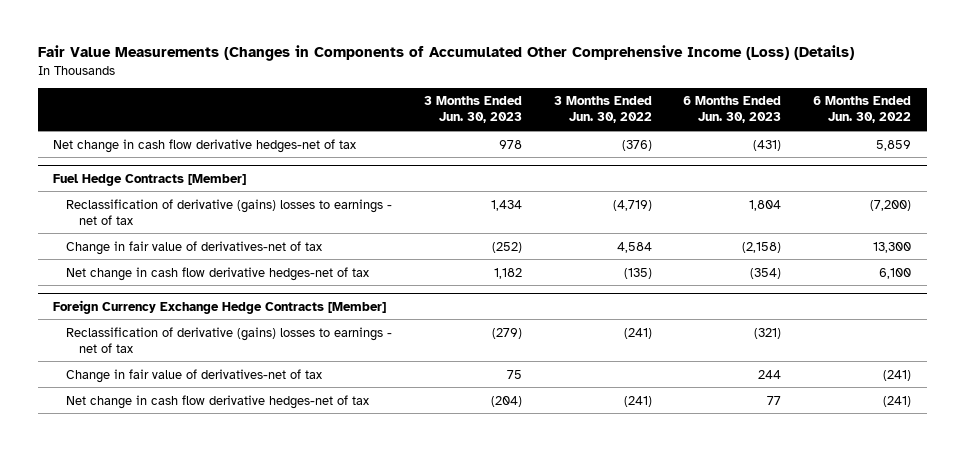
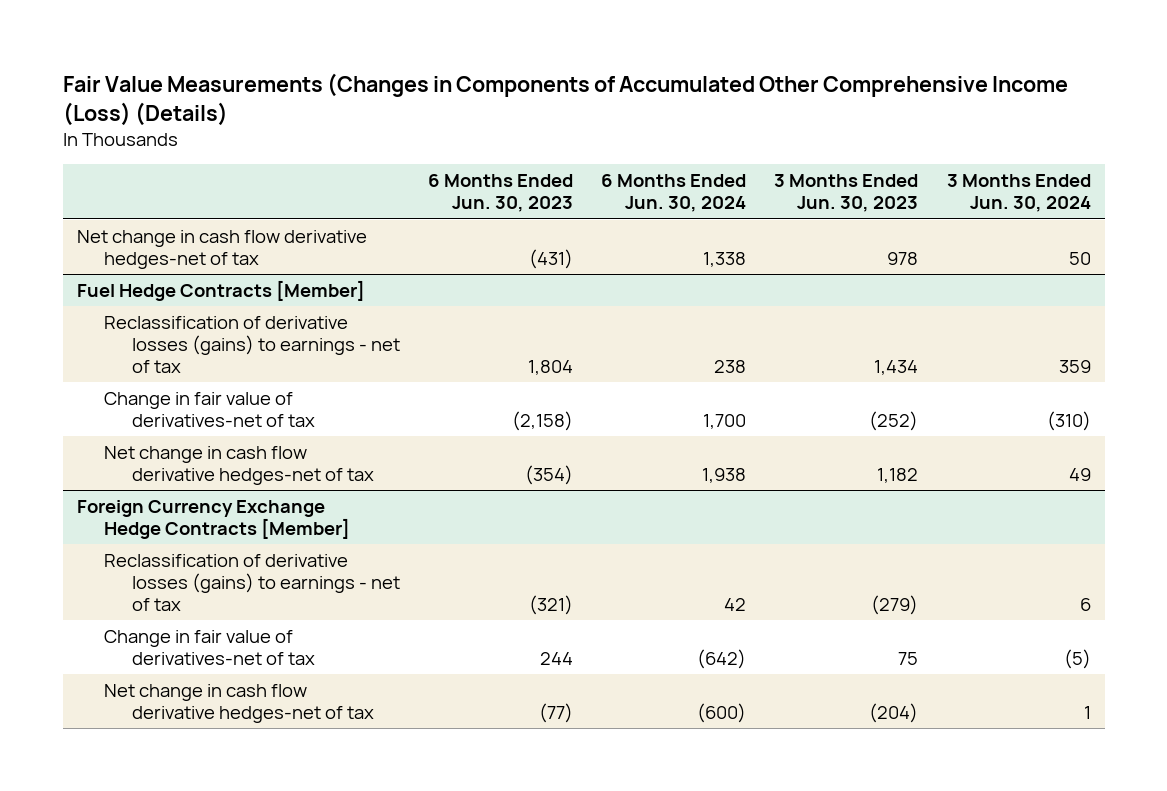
- | 3 Months Ended Jun. 30, 2023 | 3 Months Ended Jun. 30, 2022 | 6 Months Ended Jun. 30, 2023 | 6 Months Ended Jun. 30, 2022
+ | 6 Months Ended Jun. 30, 2023 | 6 Months Ended Jun. 30, 2024 | 3 Months Ended Jun. 30, 2023 | 3 Months Ended Jun. 30, 2024
@ Fuel Hedge Contracts [Member]
- Reclassification of derivative (gains) losses to earnings - net of tax | 1,434 | (4,719) | 1,804 | (7,200)
+ Reclassification of derivative losses (gains) to earnings - net of tax | 1,804 | 238 | 1,434 | 359
@ Foreign Currency Exchange Hedge Contracts [Member]
- Reclassification of derivative (gains) losses to earnings - net of tax | (279) | (241) | (321) |
+ Reclassification of derivative losses (gains) to earnings - net of tax | (321) | 42 | (279) | 6
- Net change in cash flow derivative hedges-net of tax | (204) | (241) | 77 | (241)
+ Net change in cash flow derivative hedges-net of tax | (77) | (600) | (204) | 1

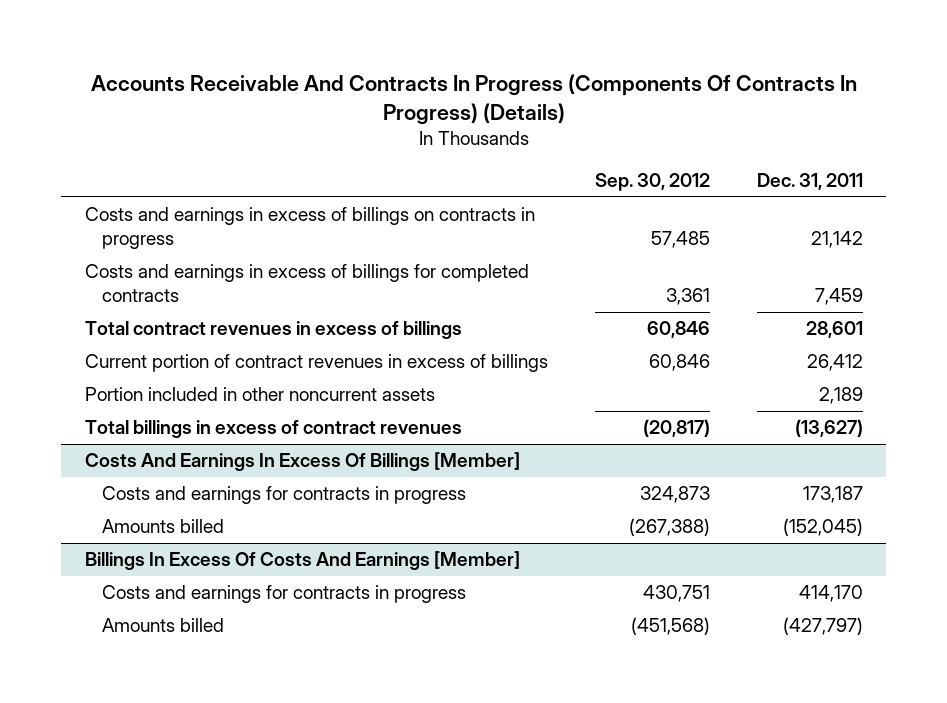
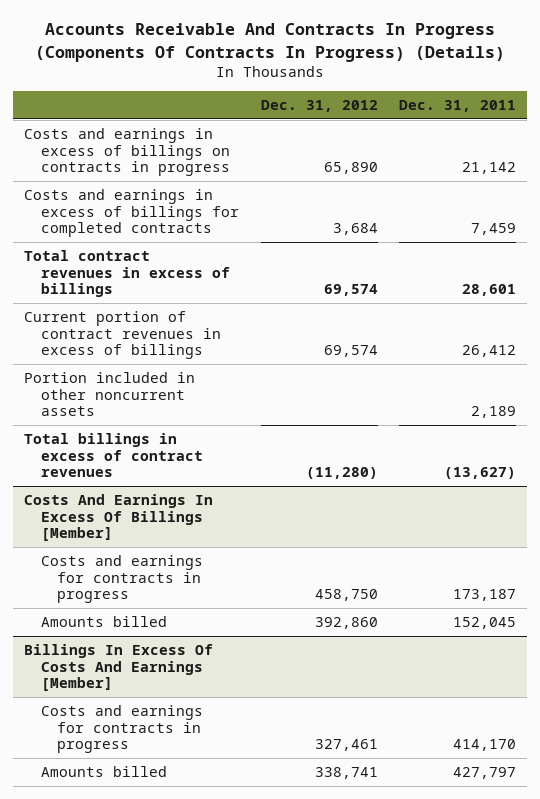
- | Sep. 30, 2012 | Dec. 31, 2011
+ | Dec. 31, 2012 | Dec. 31, 2011
@ Costs And Earnings In Excess Of Billings [Member]
- Amounts billed | (267,388) | (152,045)
+ Amounts billed | 392,860 | 152,045
@ Billings In Excess Of Costs And Earnings [Member]
- Amounts billed | (451,568) | (427,797)
+ Amounts billed | 338,741 | 427,797

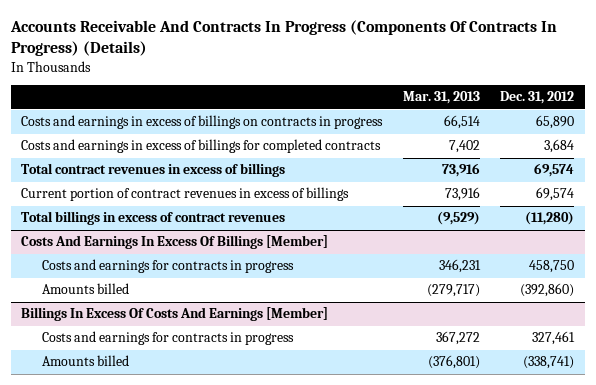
- | Dec. 31, 2012 | Dec. 31, 2011
+ | Mar. 31, 2013 | Dec. 31, 2012
- Portion included in other noncurrent assets | | 2,189
@ Costs And Earnings In Excess Of Billings [Member]
- Amounts billed | 392,860 | 152,045
+ Amounts billed | (279,717) | (392,860)
@ Billings In Excess Of Costs And Earnings [Member]
- Amounts billed | 338,741 | 427,797
+ Amounts billed | (376,801) | (338,741)

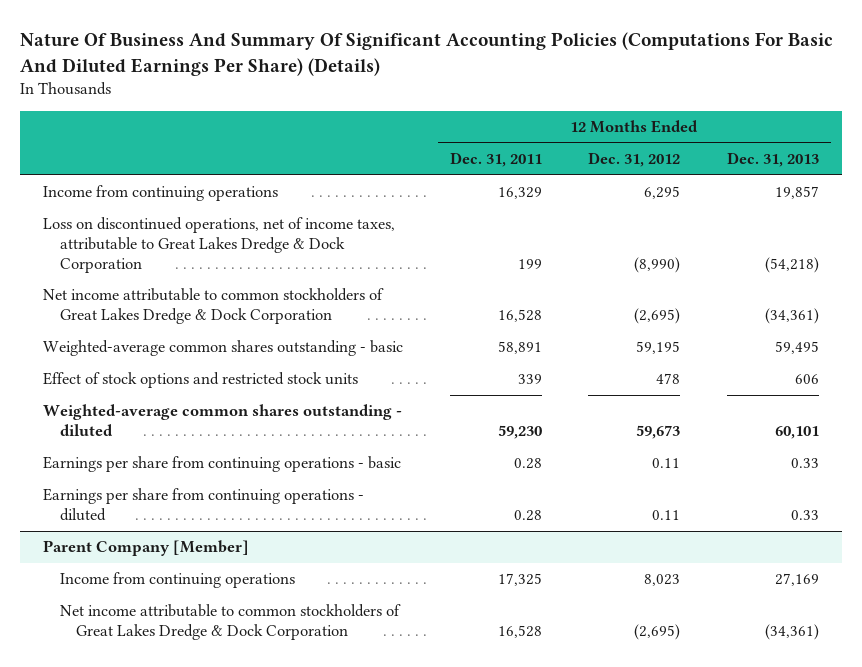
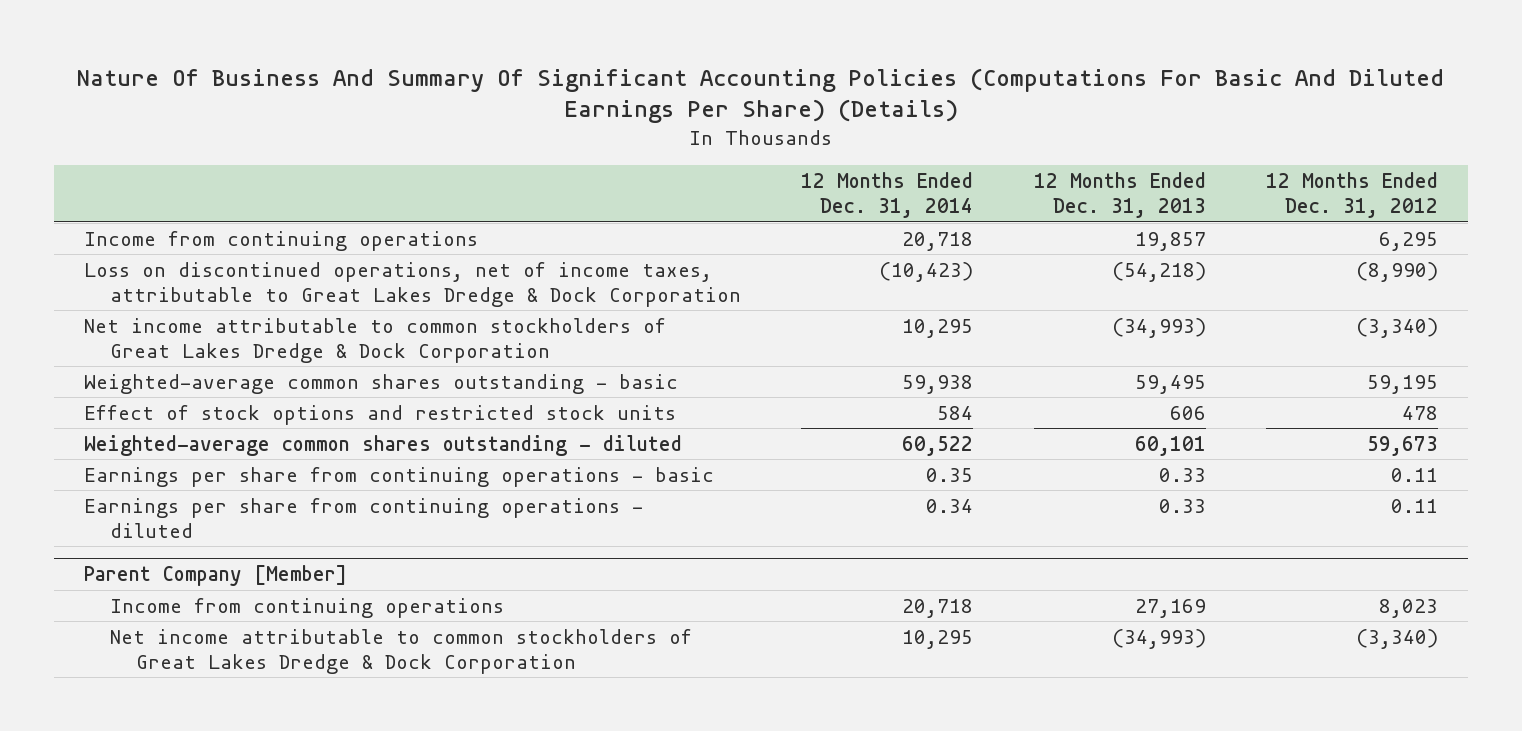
- | 12 Months Ended Dec. 31, 2011 | 12 Months Ended Dec. 31, 2012 | 12 Months Ended Dec. 31, 2013
+ | 12 Months Ended Dec. 31, 2014 | 12 Months Ended Dec. 31, 2013 | 12 Months Ended Dec. 31, 2012
- Net income attributable to common stockholders of Great Lakes Dredge & Dock Corporation | 16,528 | (2,695) | (34,361)
+ Net income attributable to common stockholders of Great Lakes Dredge & Dock Corporation | 10,295 | (34,993) | (3,340)
@ Parent Company [Member]
- Net income attributable to common stockholders of Great Lakes Dredge & Dock Corporation | 16,528 | (2,695) | (34,361)
+ Net income attributable to common stockholders of Great Lakes Dredge & Dock Corporation | 10,295 | (34,993) | (3,340)

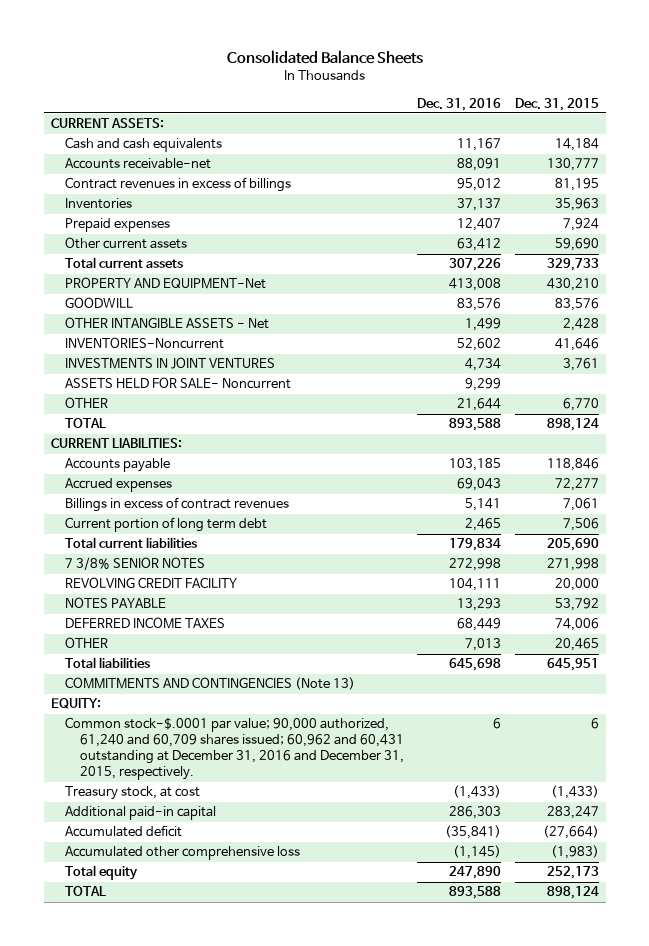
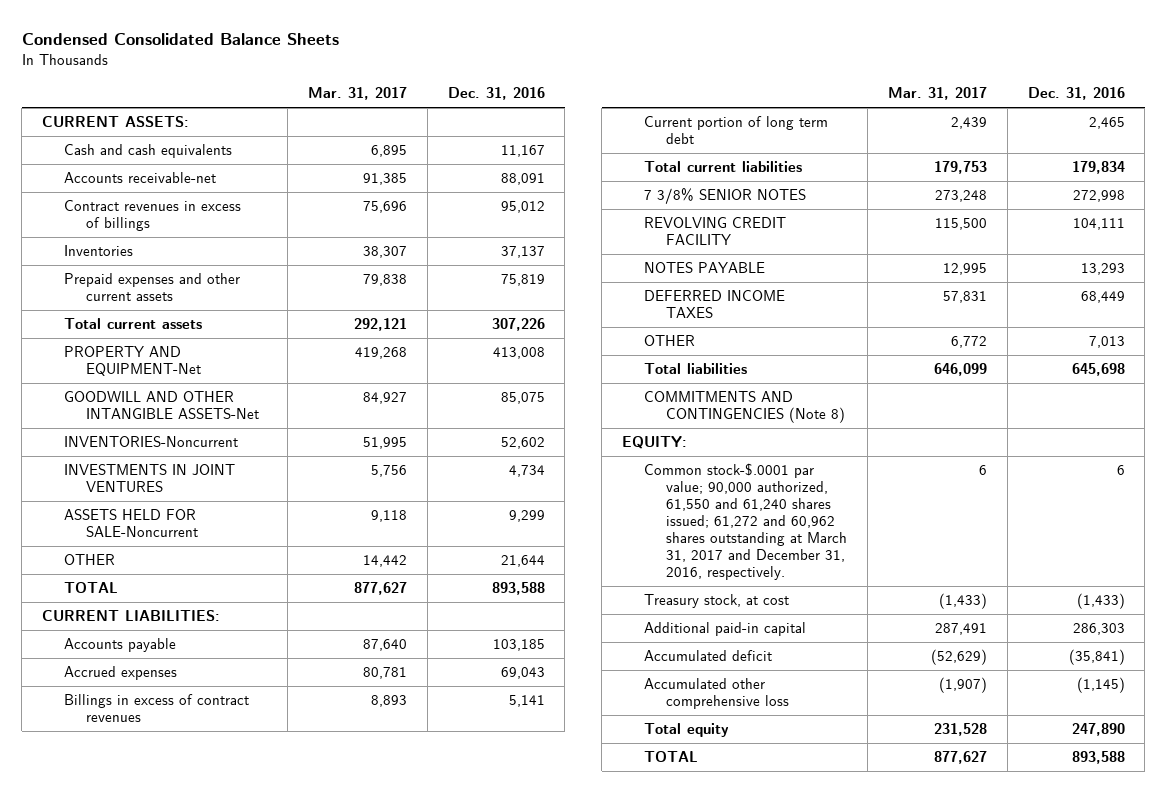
- Consolidated Balance Sheets
+ Condensed Consolidated Balance Sheets
- | Dec. 31, 2016 | Dec. 31, 2015
+ | Mar. 31, 2017 | Dec. 31, 2016
- Prepaid expenses | 12,407 | 7,924
- Other current assets | 63,412 | 59,690
+ Prepaid expenses and other current assets | 79,838 | 75,819
- GOODWILL | 83,576 | 83,576
- OTHER INTANGIBLE ASSETS - Net | 1,499 | 2,428
+ GOODWILL AND OTHER INTANGIBLE ASSETS-Net | 84,927 | 85,075
- ASSETS HELD FOR SALE- Noncurrent | 9,299 |
+ ASSETS HELD FOR SALE-Noncurrent | 9,118 | 9,299
- COMMITMENTS AND CONTINGENCIES (Note 13)
+ COMMITMENTS AND CONTINGENCIES (Note 8)
- Common stock-$.0001 par value; 90,000 authorized, 61,240 and 60,709 shares issued; 60,962 and 60,431 outstanding at December 31, 2016 and December 31, 2015, respectively. | 6 | 6
+ Common stock-$.0001 par value; 90,000 authorized, 61,550 and 61,240 shares issued; 61,272 and 60,962 shares outstanding at March 31, 2017 and December 31, 2016, respectively. | 6 | 6

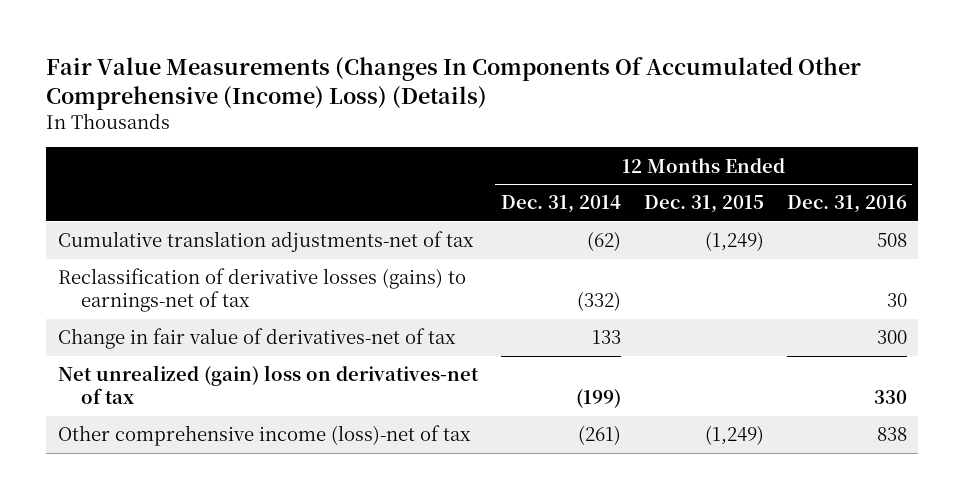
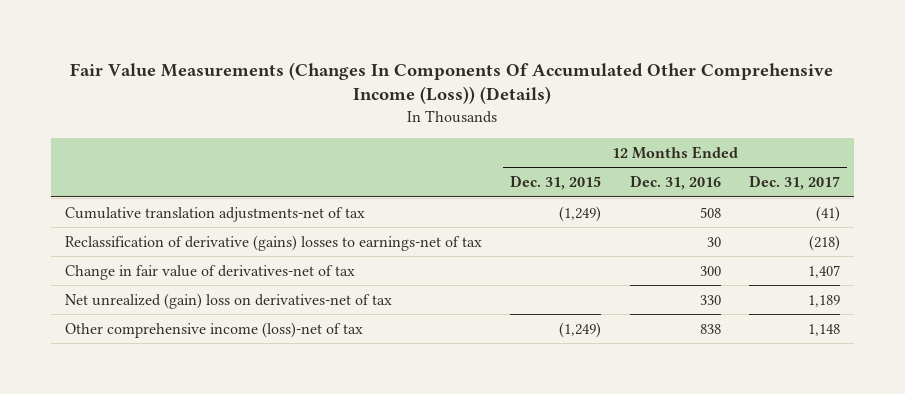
- Fair Value Measurements (Changes In Components Of Accumulated Other Comprehensive (Income) Loss) (Details)
+ Fair Value Measurements (Changes In Components Of Accumulated Other Comprehensive Income (Loss)) (Details)
- | 12 Months Ended Dec. 31, 2014 | 12 Months Ended Dec. 31, 2015 | 12 Months Ended Dec. 31, 2016
+ | 12 Months Ended Dec. 31, 2015 | 12 Months Ended Dec. 31, 2016 | 12 Months Ended Dec. 31, 2017
- Reclassification of derivative losses (gains) to earnings-net of tax | (332) | | 30
+ Reclassification of derivative (gains) losses to earnings-net of tax | | 30 | (218)

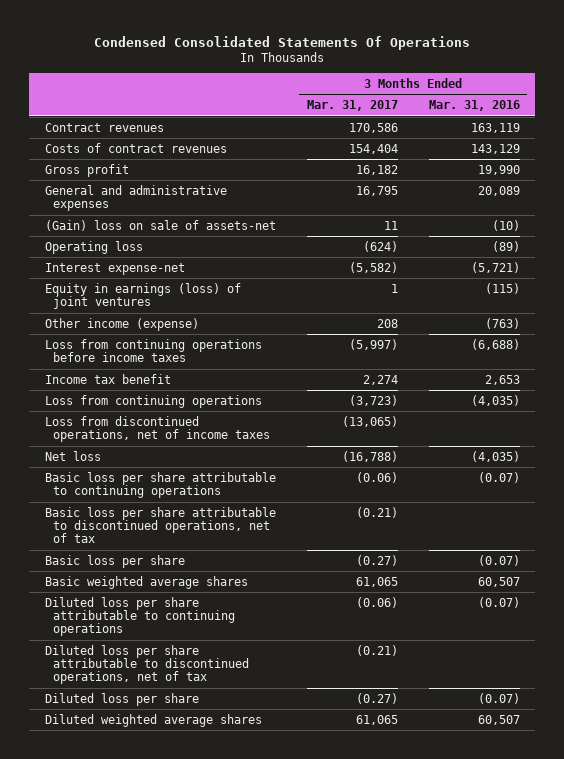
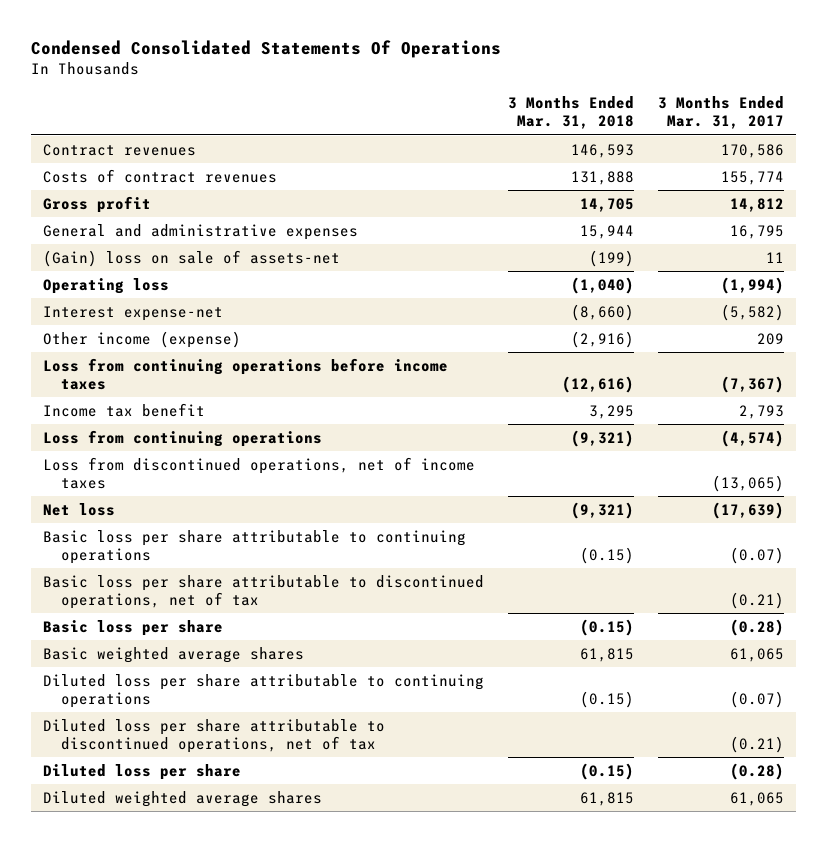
- | 3 Months Ended Mar. 31, 2017 | 3 Months Ended Mar. 31, 2016
+ | 3 Months Ended Mar. 31, 2018 | 3 Months Ended Mar. 31, 2017
- Costs of contract revenues | 154,404 | 143,129
- Gross profit | 16,182 | 19,990
+ Costs of contract revenues | 131,888 | 155,774
+ Gross profit | 14,705 | 14,812
- Operating loss | (624) | (89)
+ Operating loss | (1,040) | (1,994)
- Equity in earnings (loss) of joint ventures | 1 | (115)
- Other income (expense) | 208 | (763)
- Loss from continuing operations before income taxes | (5,997) | (6,688)
- Income tax benefit | 2,274 | 2,653
- Loss from continuing operations | (3,723) | (4,035)
+ Other income (expense) | (2,916) | 209
+ Loss from continuing operations before income taxes | (12,616) | (7,367)
+ Income tax benefit | 3,295 | 2,793
+ Loss from continuing operations | (9,321) | (4,574)
- Net loss | (16,788) | (4,035)
- Basic loss per share attributable to continuing operations | (0.06) | (0.07)
+ Net loss | (9,321) | (17,639)
+ Basic loss per share attributable to continuing operations | (0.15) | (0.07)
- Basic loss per share | (0.27) | (0.07)
+ Basic loss per share | (0.15) | (0.28)
- Diluted loss per share attributable to continuing operations | (0.06) | (0.07)
+ Diluted loss per share attributable to continuing operations | (0.15) | (0.07)
- Diluted loss per share | (0.27) | (0.07)
+ Diluted loss per share | (0.15) | (0.28)

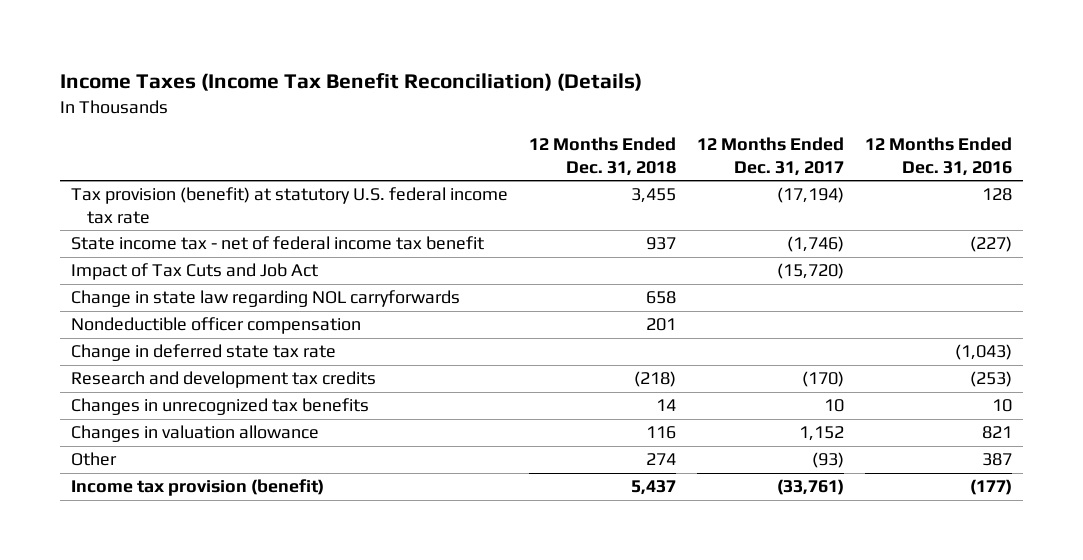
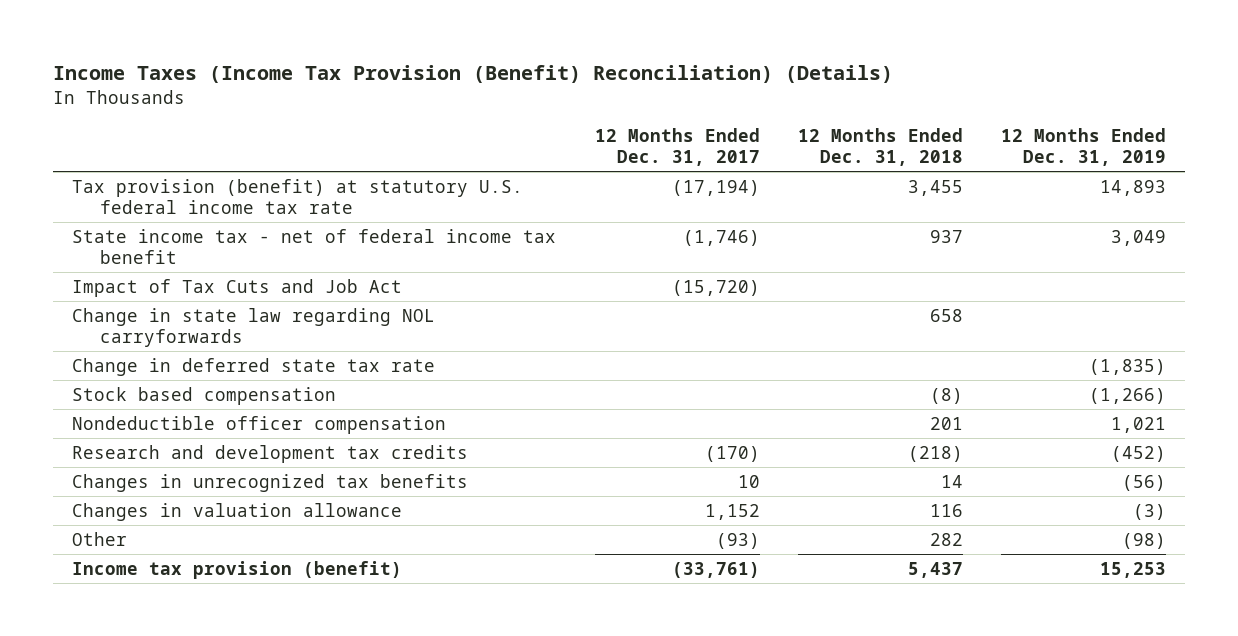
- Income Taxes (Income Tax Benefit Reconciliation) (Details)
+ Income Taxes (Income Tax Provision (Benefit) Reconciliation) (Details)
- | 12 Months Ended Dec. 31, 2018 | 12 Months Ended Dec. 31, 2017 | 12 Months Ended Dec. 31, 2016
+ | 12 Months Ended Dec. 31, 2017 | 12 Months Ended Dec. 31, 2018 | 12 Months Ended Dec. 31, 2019
+ Stock based compensation | | (8) | (1,266)
moved down: Nondeductible officer compensation | | 201 | 1,021
- Other | 274 | (93) | 387
+ Other | (93) | 282 | (98)

